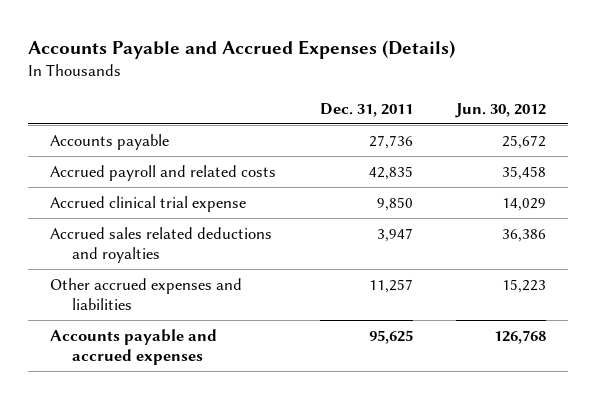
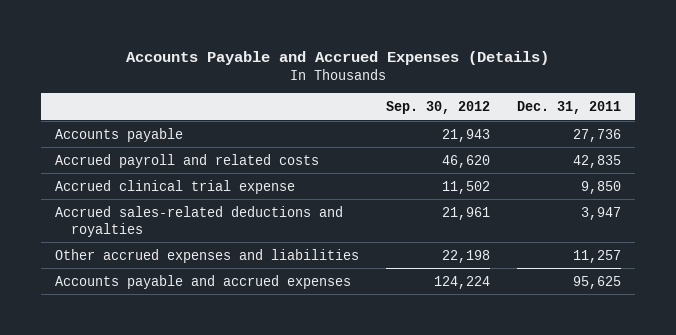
- | Dec. 31, 2011 | Jun. 30, 2012
+ | Sep. 30, 2012 | Dec. 31, 2011
- Accrued sales related deductions and royalties | 3,947 | 36,386
+ Accrued sales-related deductions and royalties | 21,961 | 3,947

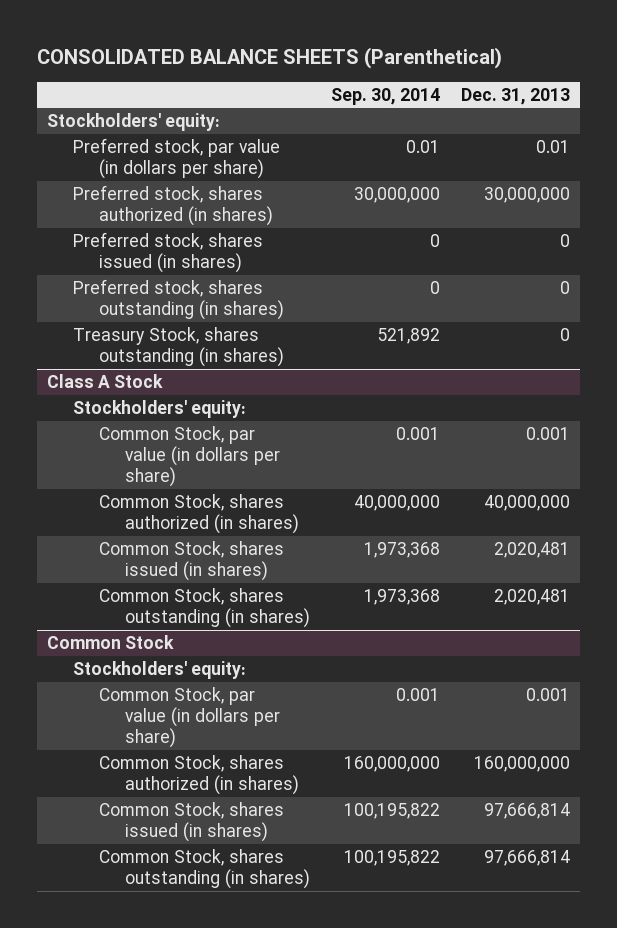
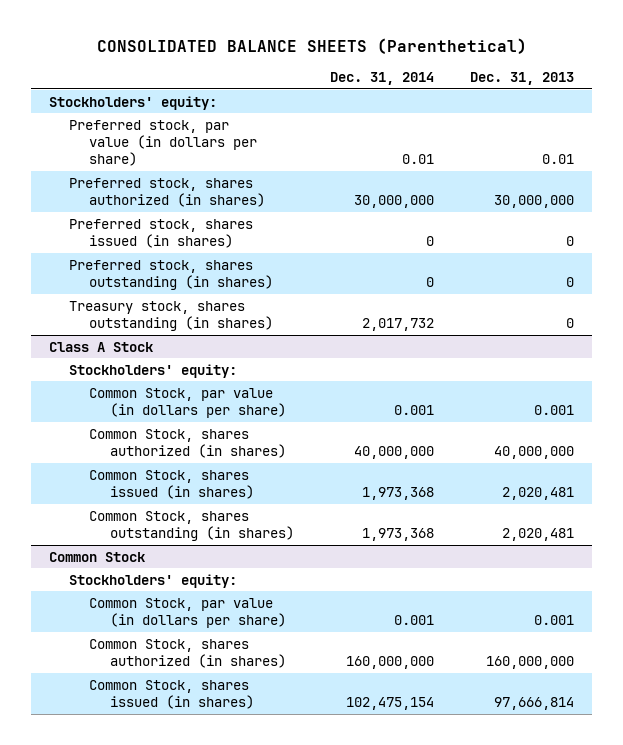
- | Sep. 30, 2014 | Dec. 31, 2013
+ | Dec. 31, 2014 | Dec. 31, 2013
- Treasury Stock, shares outstanding (in shares) | 521,892 | 0
+ Treasury stock, shares outstanding (in shares) | 2,017,732 | 0
@ Common Stock
- Common Stock, shares outstanding (in shares) | 100,195,822 | 97,666,814

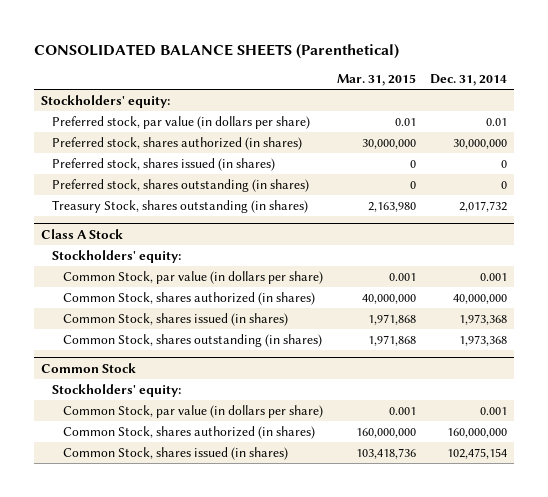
- | Dec. 31, 2014 | Dec. 31, 2013
+ | Mar. 31, 2015 | Dec. 31, 2014
- Treasury stock, shares outstanding (in shares) | 2,017,732 | 0
+ Treasury Stock, shares outstanding (in shares) | 2,163,980 | 2,017,732

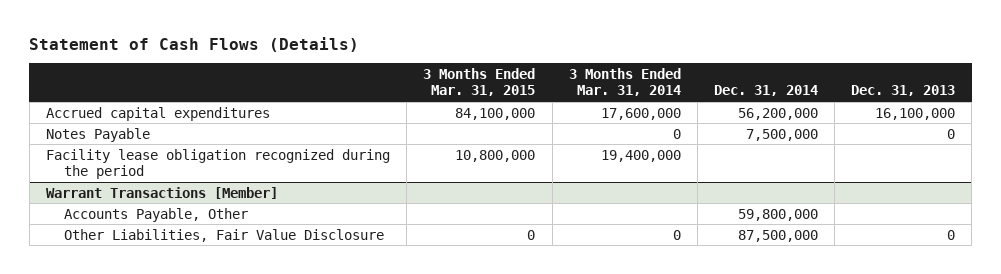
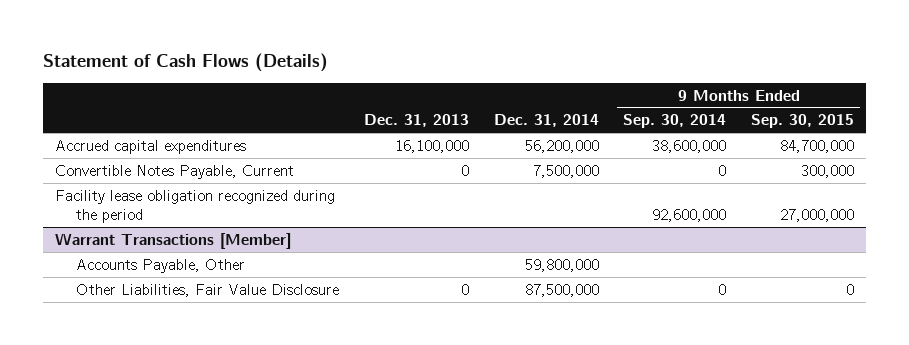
- | 3 Months Ended Mar. 31, 2015 | 3 Months Ended Mar. 31, 2014 | Dec. 31, 2014 | Dec. 31, 2013
+ | Dec. 31, 2013 | Dec. 31, 2014 | 9 Months Ended Sep. 30, 2014 | 9 Months Ended Sep. 30, 2015
- Notes Payable | | 0 | 7,500,000 | 0
+ Convertible Notes Payable, Current | 0 | 7,500,000 | 0 | 300,000

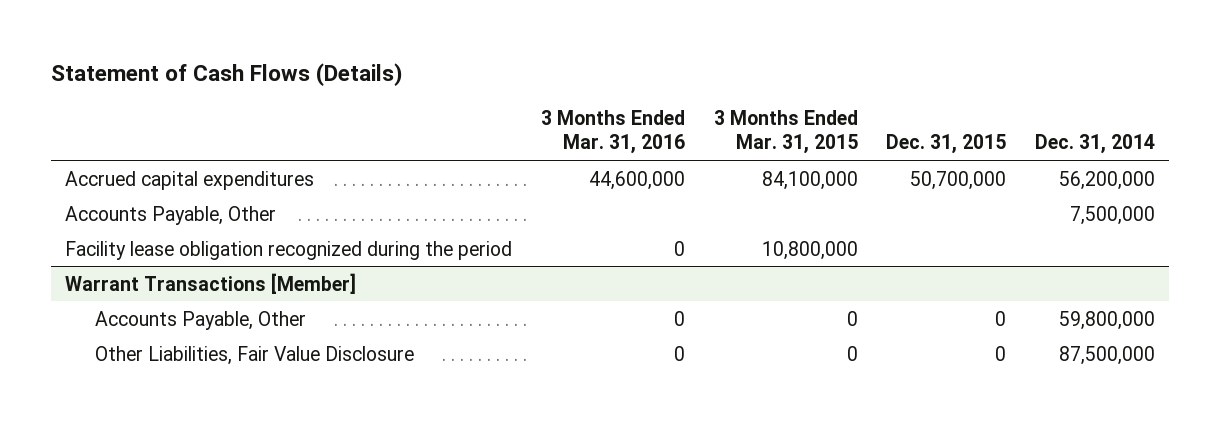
- | Dec. 31, 2013 | Dec. 31, 2014 | 9 Months Ended Sep. 30, 2014 | 9 Months Ended Sep. 30, 2015
+ | 3 Months Ended Mar. 31, 2016 | 3 Months Ended Mar. 31, 2015 | Dec. 31, 2015 | Dec. 31, 2014
- Convertible Notes Payable, Current | 0 | 7,500,000 | 0 | 300,000
+ Accounts Payable, Other | | | | 7,500,000

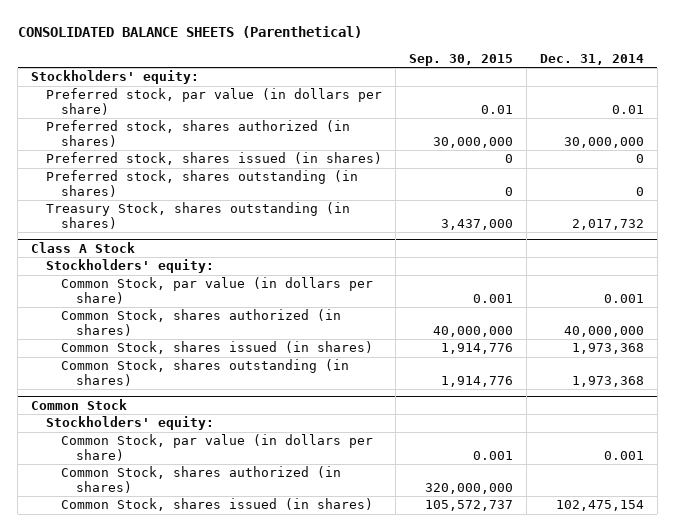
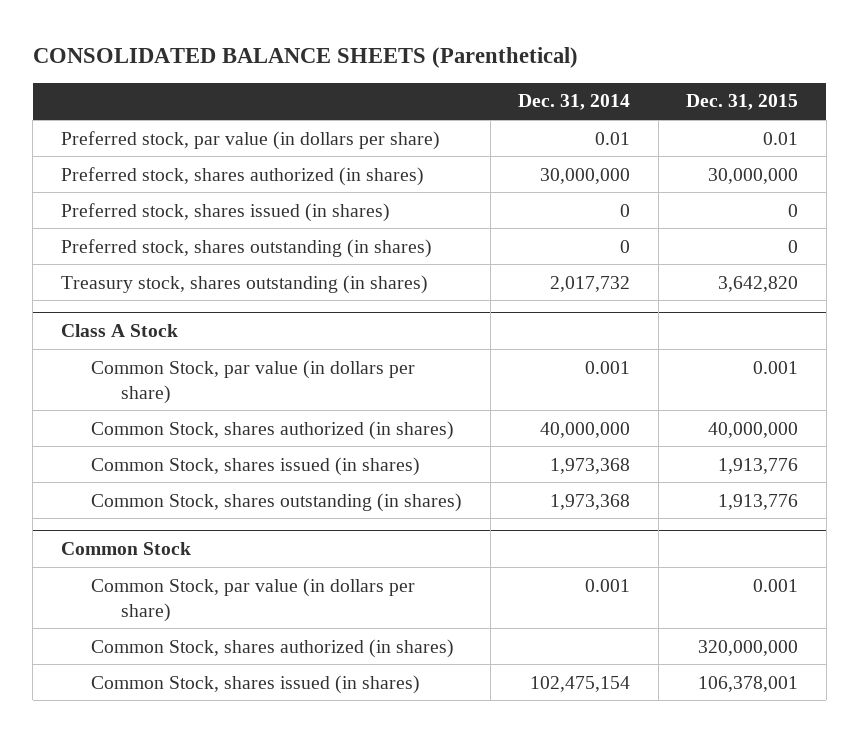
- | Sep. 30, 2015 | Dec. 31, 2014
+ | Dec. 31, 2014 | Dec. 31, 2015
- Stockholders' equity:
- Treasury Stock, shares outstanding (in shares) | 3,437,000 | 2,017,732
+ Treasury stock, shares outstanding (in shares) | 2,017,732 | 3,642,820
@ Class A Stock
- Stockholders' equity:
@ Common Stock
- Stockholders' equity:

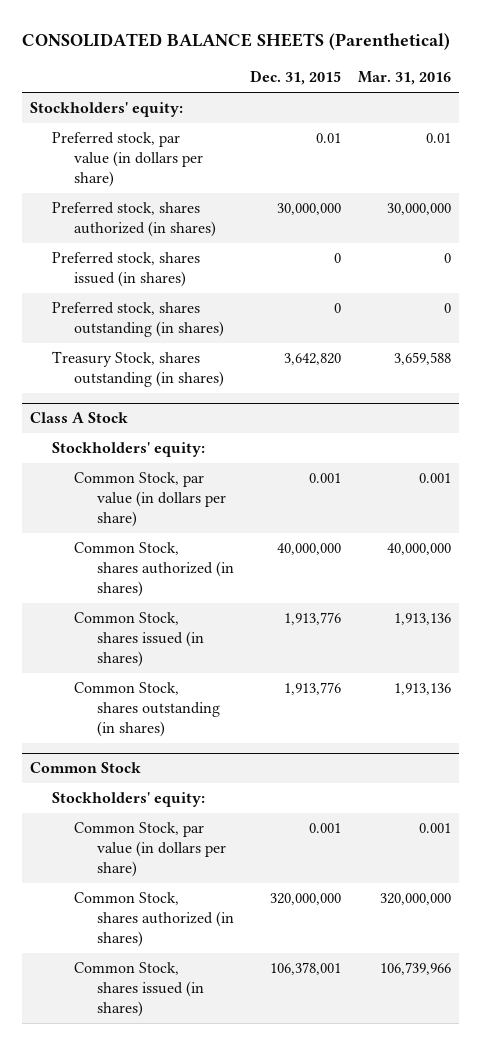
- | Dec. 31, 2014 | Dec. 31, 2015
+ | Dec. 31, 2015 | Mar. 31, 2016
+ Stockholders' equity:
- Treasury stock, shares outstanding (in shares) | 2,017,732 | 3,642,820
+ Treasury Stock, shares outstanding (in shares) | 3,642,820 | 3,659,588
@ Class A Stock
+ Stockholders' equity:
@ Common Stock
+ Stockholders' equity:

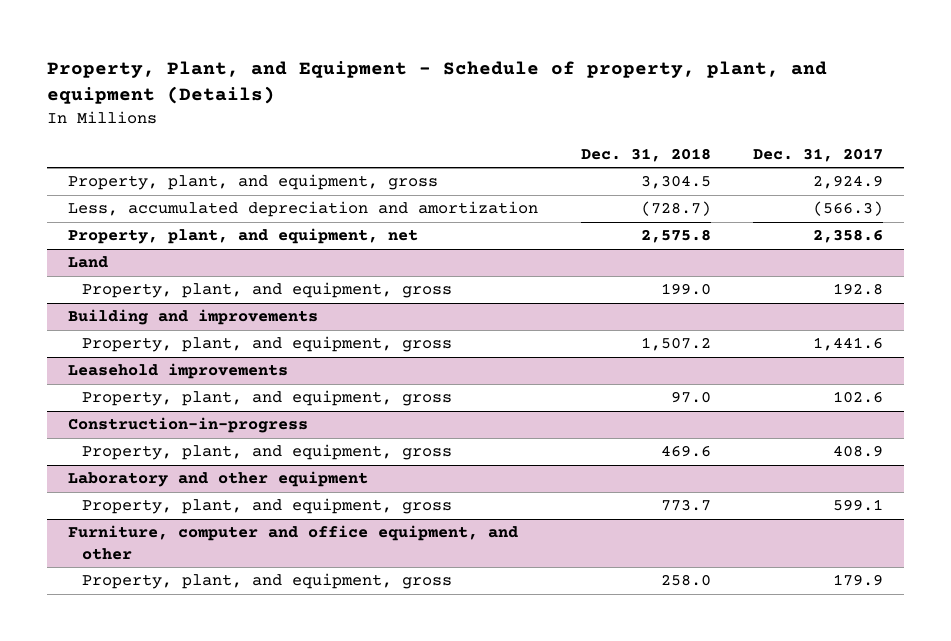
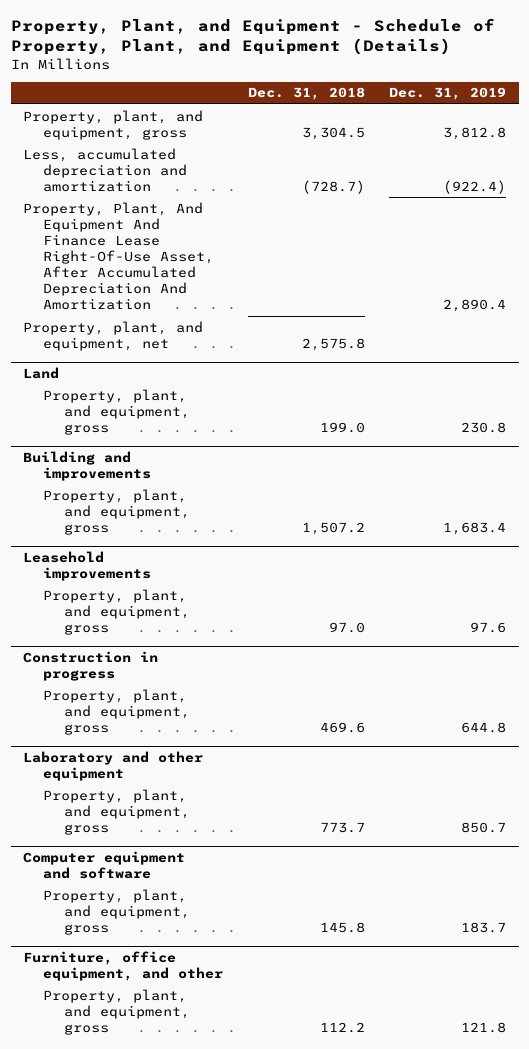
- Property, Plant, and Equipment - Schedule of property, plant, and equipment (Details)
+ Property, Plant, and Equipment - Schedule of Property, Plant, and Equipment (Details)
- | Dec. 31, 2018 | Dec. 31, 2017
+ | Dec. 31, 2018 | Dec. 31, 2019
+ Property, Plant, And Equipment And Finance Lease Right-Of-Use Asset, After Accumulated Depreciation And Amortization | | 2,890.4
- Construction-in-progress
+ Construction in progress
- Furniture, computer and office equipment, and other
- Property, plant, and equipment, gross | 258.0 | 179.9
+ Computer equipment and software
+ Property, plant, and equipment, gross | 145.8 | 183.7
+ Furniture, office equipment, and other
+ Property, plant, and equipment, gross | 112.2 | 121.8

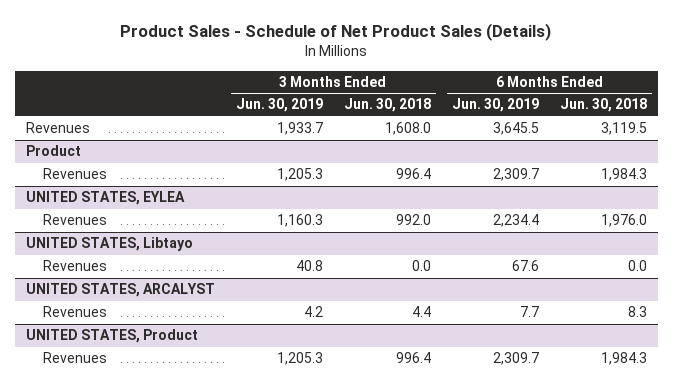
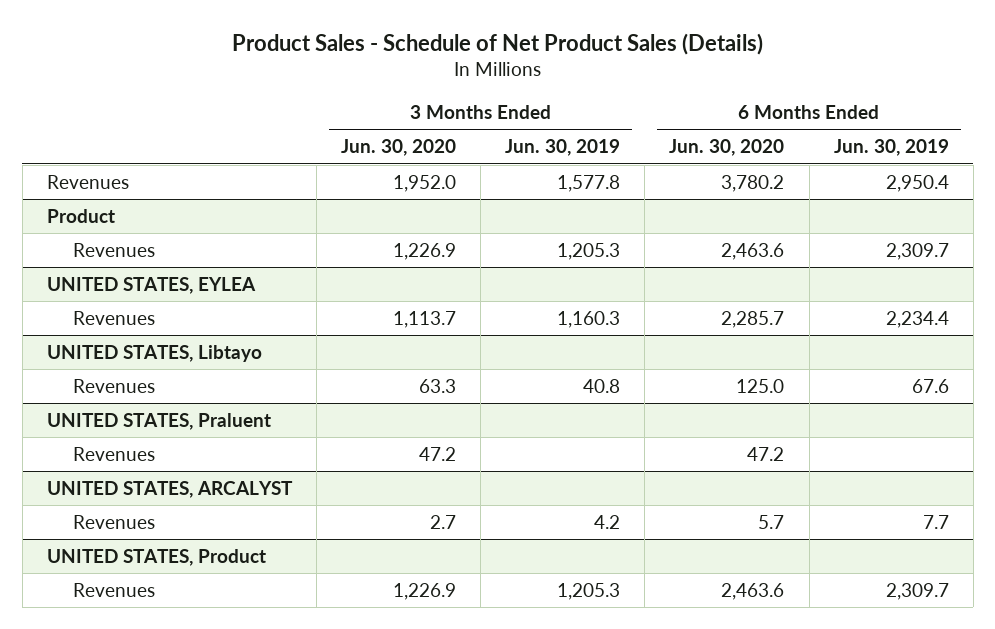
- | 3 Months Ended Jun. 30, 2019 | 3 Months Ended Jun. 30, 2018 | 6 Months Ended Jun. 30, 2019 | 6 Months Ended Jun. 30, 2018
+ | 3 Months Ended Jun. 30, 2020 | 3 Months Ended Jun. 30, 2019 | 6 Months Ended Jun. 30, 2020 | 6 Months Ended Jun. 30, 2019
- Revenues | 1,933.7 | 1,608.0 | 3,645.5 | 3,119.5
+ Revenues | 1,952.0 | 1,577.8 | 3,780.2 | 2,950.4
+ UNITED STATES, Praluent
+ Revenues | 47.2 | | 47.2 |

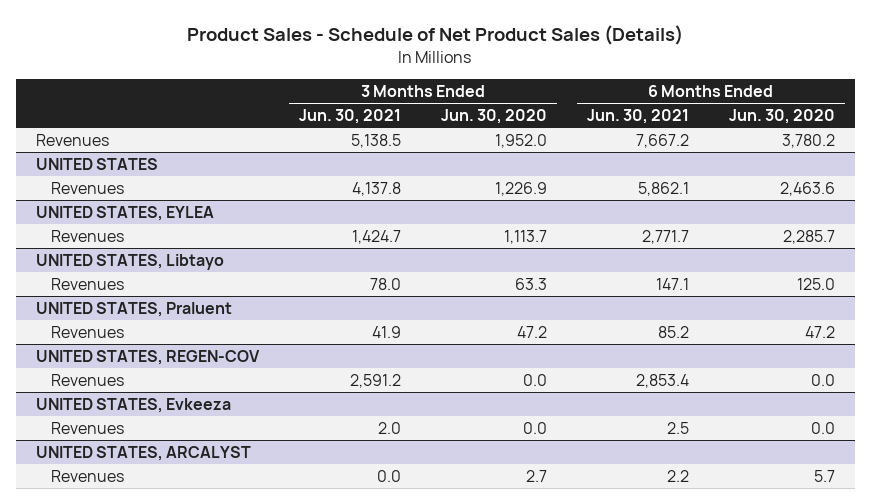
- | 3 Months Ended Jun. 30, 2020 | 3 Months Ended Jun. 30, 2019 | 6 Months Ended Jun. 30, 2020 | 6 Months Ended Jun. 30, 2019
+ | 3 Months Ended Jun. 30, 2021 | 3 Months Ended Jun. 30, 2020 | 6 Months Ended Jun. 30, 2021 | 6 Months Ended Jun. 30, 2020
- Product
+ UNITED STATES
+ UNITED STATES, REGEN-COV
+ Revenues | 2,591.2 | 0.0 | 2,853.4 | 0.0
+ UNITED STATES, Evkeeza
+ Revenues | 2.0 | 0.0 | 2.5 | 0.0
- UNITED STATES, Product
- Revenues | 1,226.9 | 1,205.3 | 2,463.6 | 2,309.7

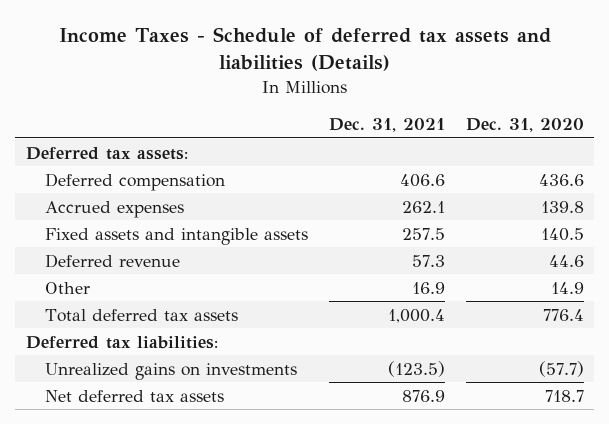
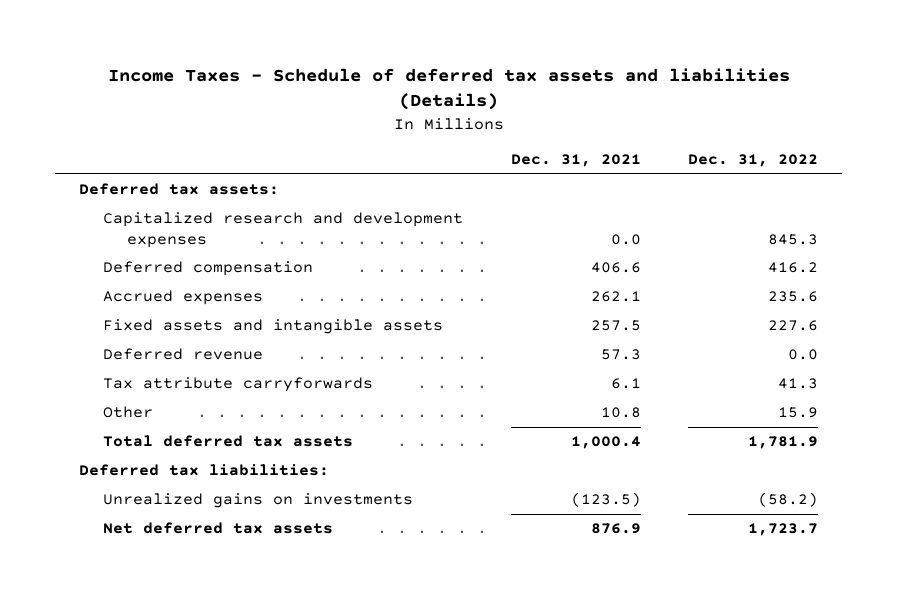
- | Dec. 31, 2021 | Dec. 31, 2020
+ | Dec. 31, 2021 | Dec. 31, 2022
+ Capitalized research and development expenses | 0.0 | 845.3
- Other | 16.9 | 14.9
+ Tax attribute carryforwards | 6.1 | 41.3
+ Other | 10.8 | 15.9

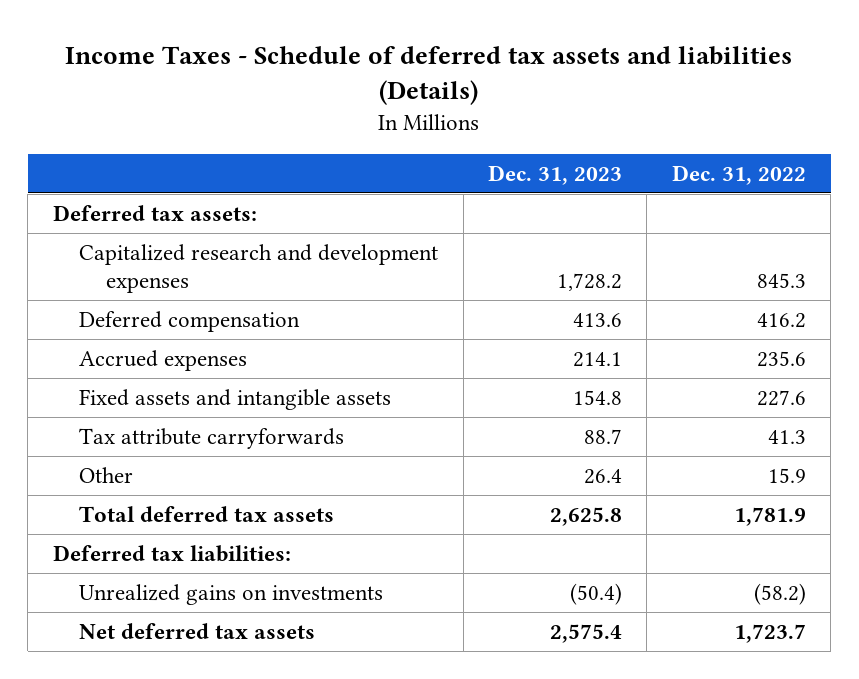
- | Dec. 31, 2021 | Dec. 31, 2022
+ | Dec. 31, 2023 | Dec. 31, 2022
- Deferred revenue | 57.3 | 0.0

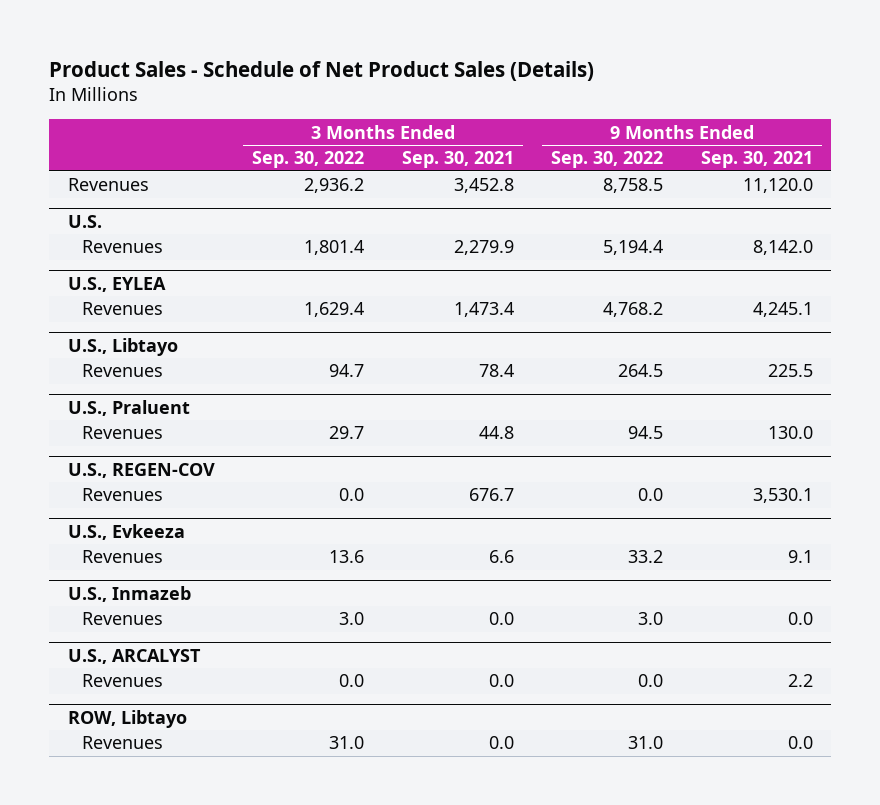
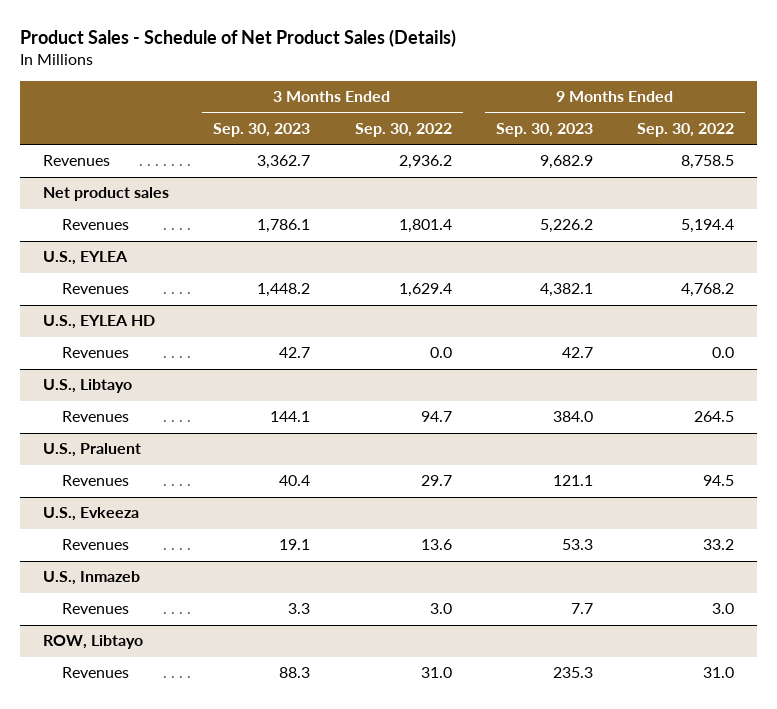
- | 3 Months Ended Sep. 30, 2022 | 3 Months Ended Sep. 30, 2021 | 9 Months Ended Sep. 30, 2022 | 9 Months Ended Sep. 30, 2021
+ | 3 Months Ended Sep. 30, 2023 | 3 Months Ended Sep. 30, 2022 | 9 Months Ended Sep. 30, 2023 | 9 Months Ended Sep. 30, 2022
- U.S.
+ Net product sales
+ U.S., EYLEA HD
+ Revenues | 42.7 | 0.0 | 42.7 | 0.0
- U.S., REGEN-COV
- Revenues | 0.0 | 676.7 | 0.0 | 3,530.1
- U.S., ARCALYST
- Revenues | 0.0 | 0.0 | 0.0 | 2.2

